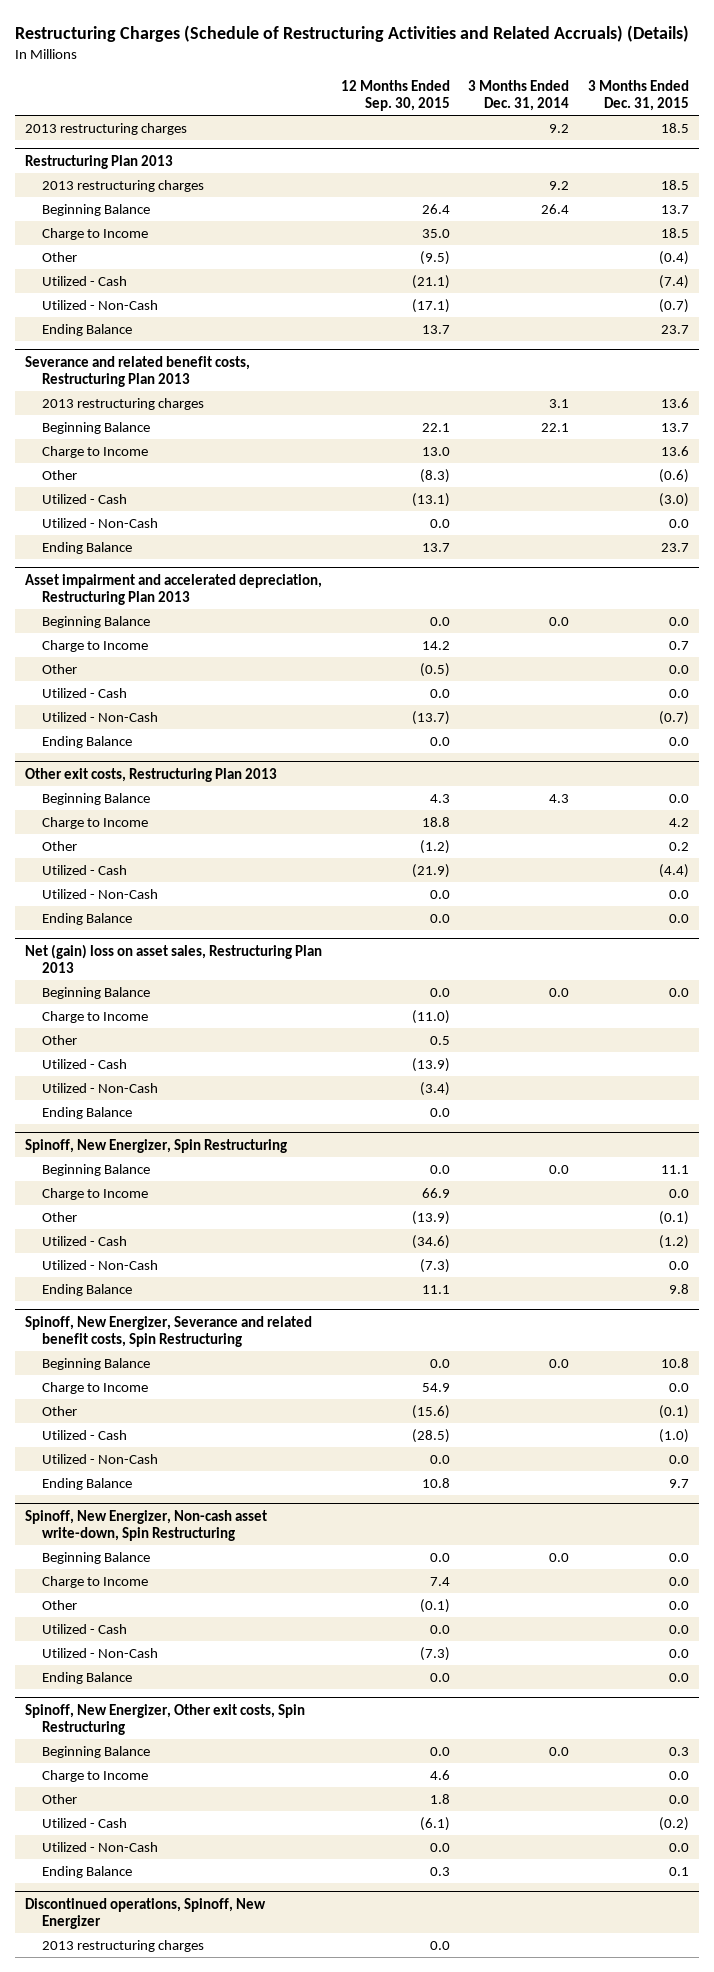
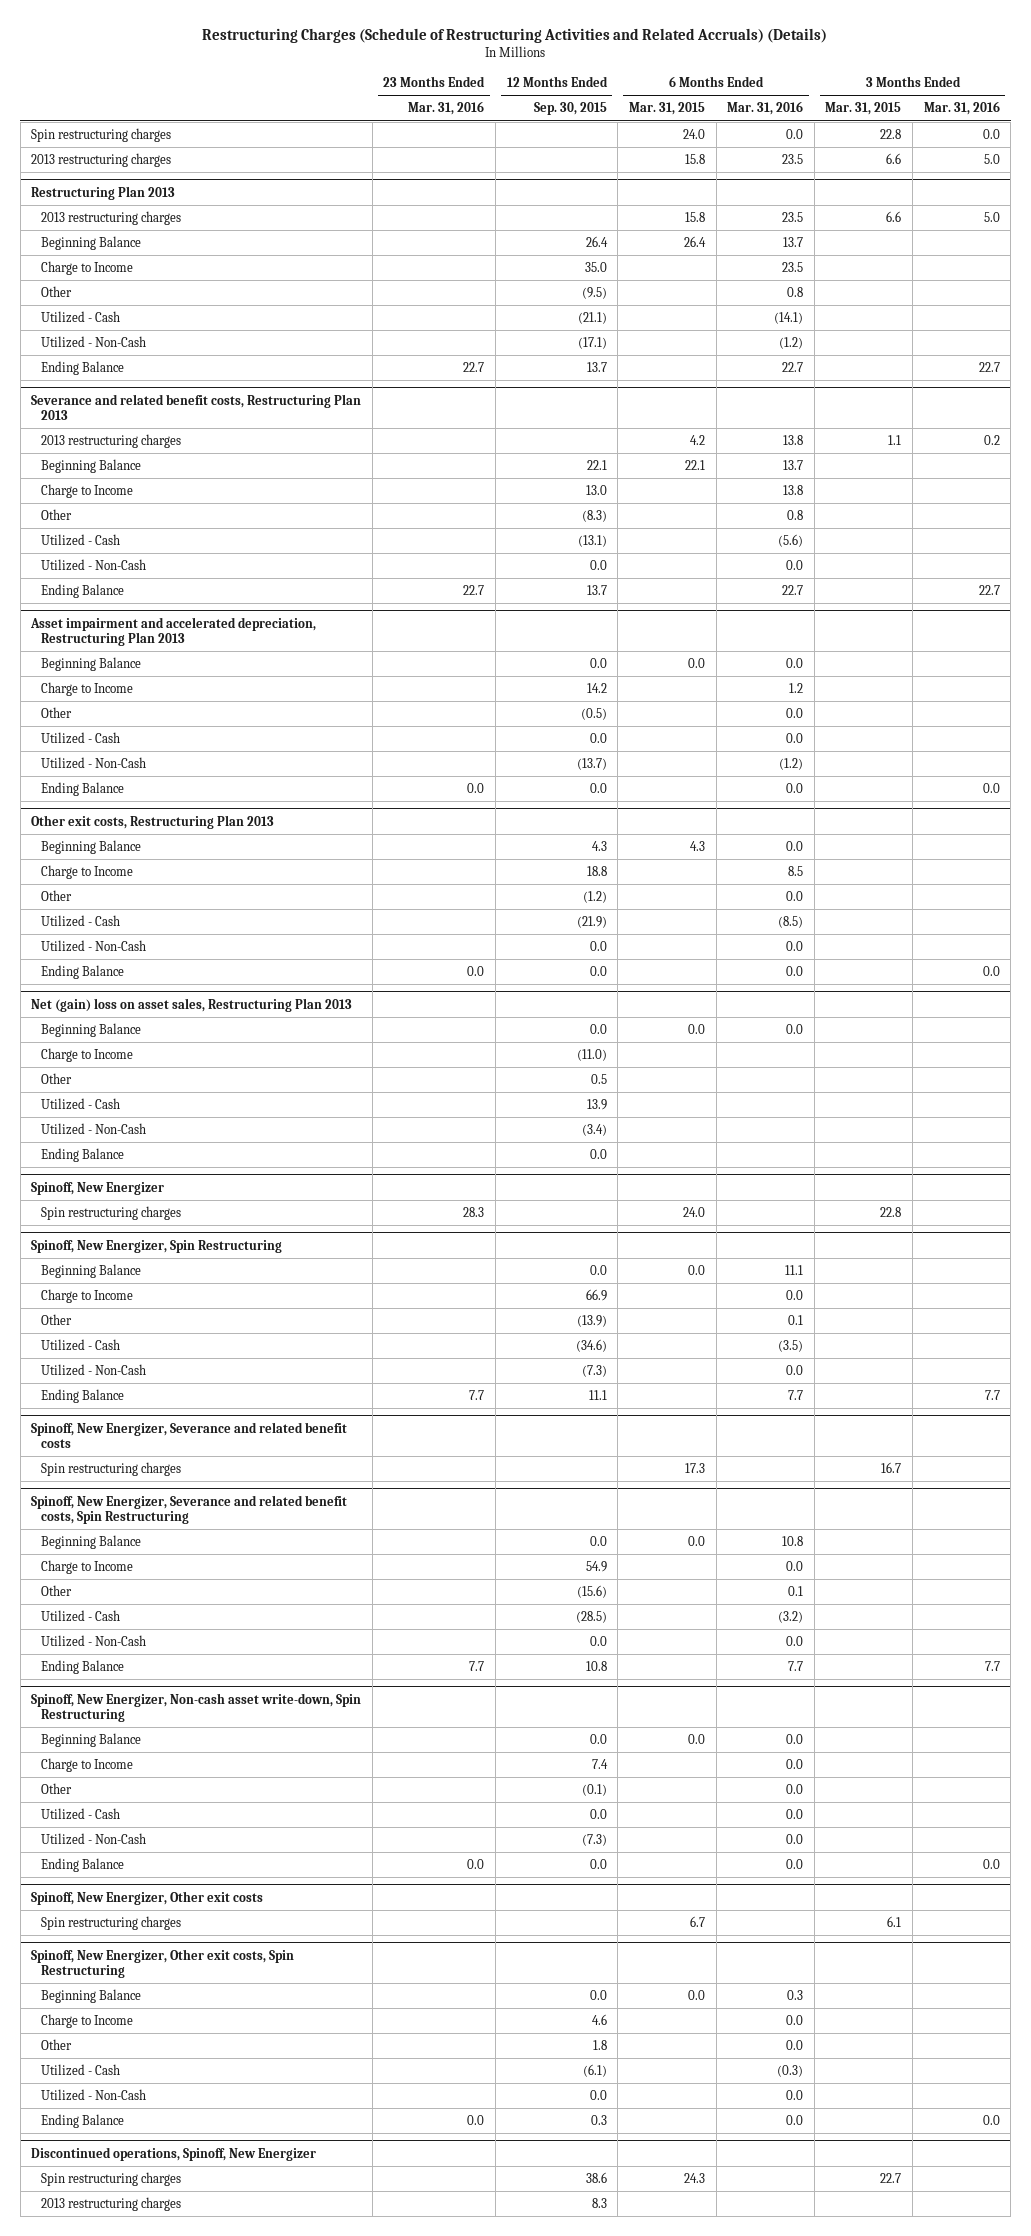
- | 12 Months Ended Sep. 30, 2015 | 3 Months Ended Dec. 31, 2014 | 3 Months Ended Dec. 31, 2015
+ | 23 Months Ended Mar. 31, 2016 | 12 Months Ended Sep. 30, 2015 | 6 Months Ended Mar. 31, 2015 | 6 Months Ended Mar. 31, 2016 | 3 Months Ended Mar. 31, 2015 | 3 Months Ended Mar. 31, 2016
+ Spin restructuring charges | | | 24.0 | 0.0 | 22.8 | 0.0
@ Net (gain) loss on asset sales, Restructuring Plan 2013
- Utilized - Cash | (13.9) | |
+ Utilized - Cash | | 13.9 | | | |
+ Spinoff, New Energizer
+ Spin restructuring charges | 28.3 | | 24.0 | | 22.8 |
+ Spinoff, New Energizer, Severance and related benefit costs
+ Spin restructuring charges | | | 17.3 | | 16.7 |
+ Spinoff, New Energizer, Other exit costs
+ Spin restructuring charges | | | 6.7 | | 6.1 |
@ Discontinued operations, Spinoff, New Energizer
- 2013 restructuring charges | 0.0 | |
+ Spin restructuring charges | | 38.6 | 24.3 | | 22.7 |
+ 2013 restructuring charges | | 8.3 | | | |

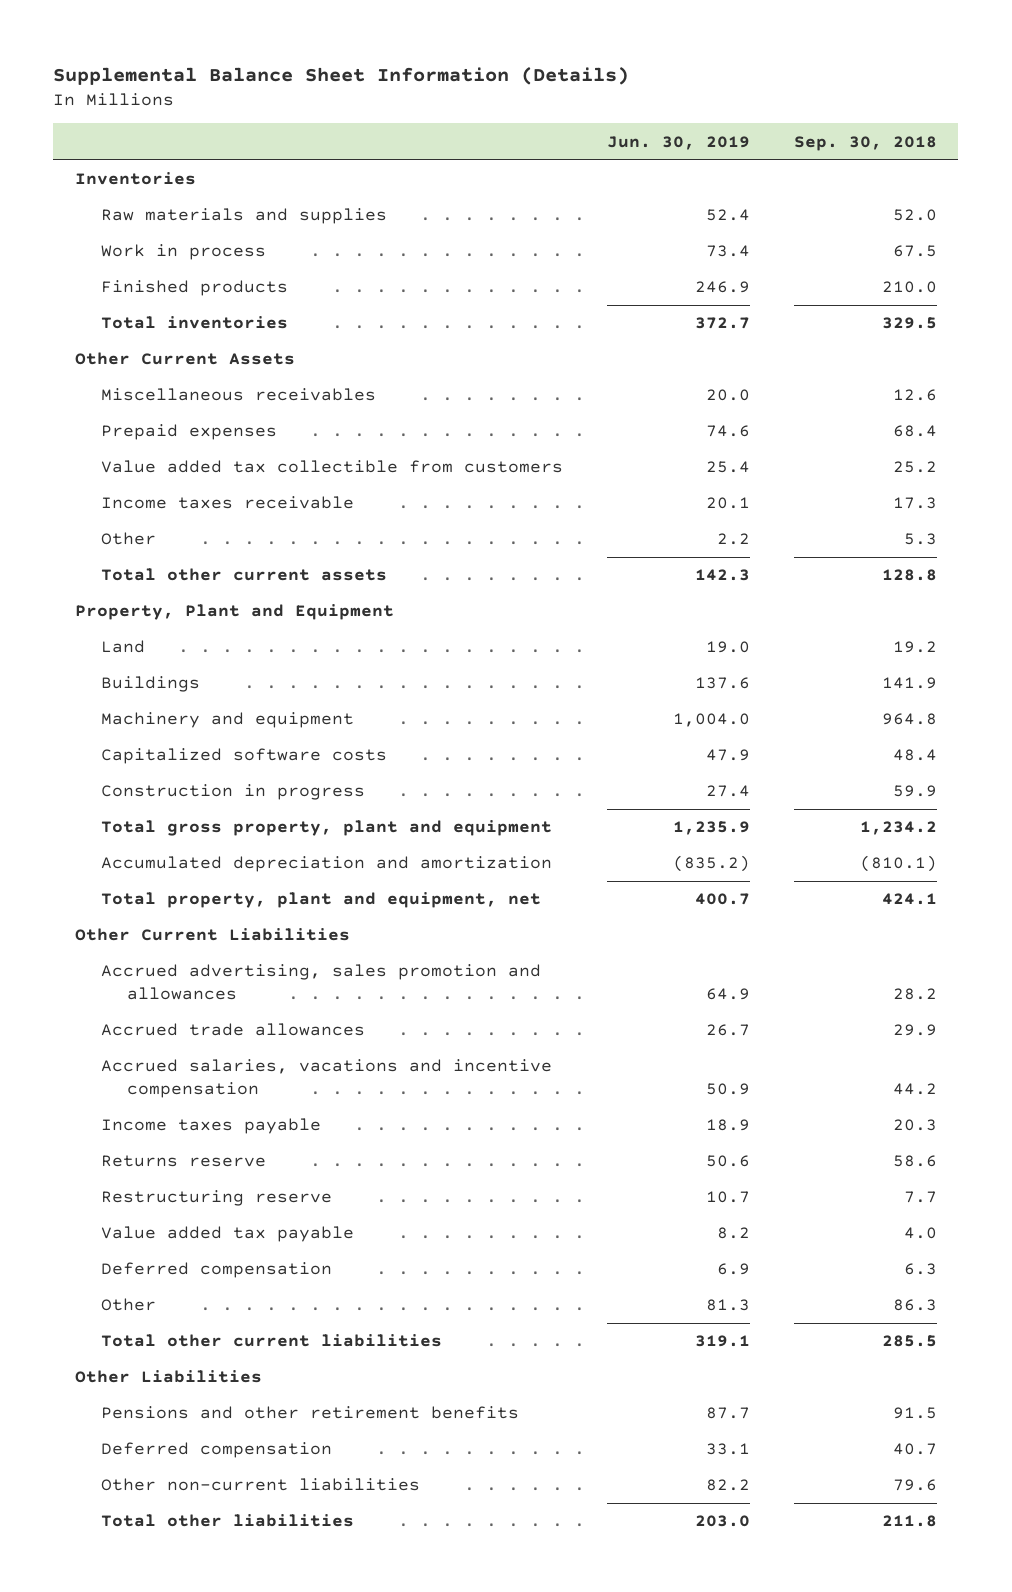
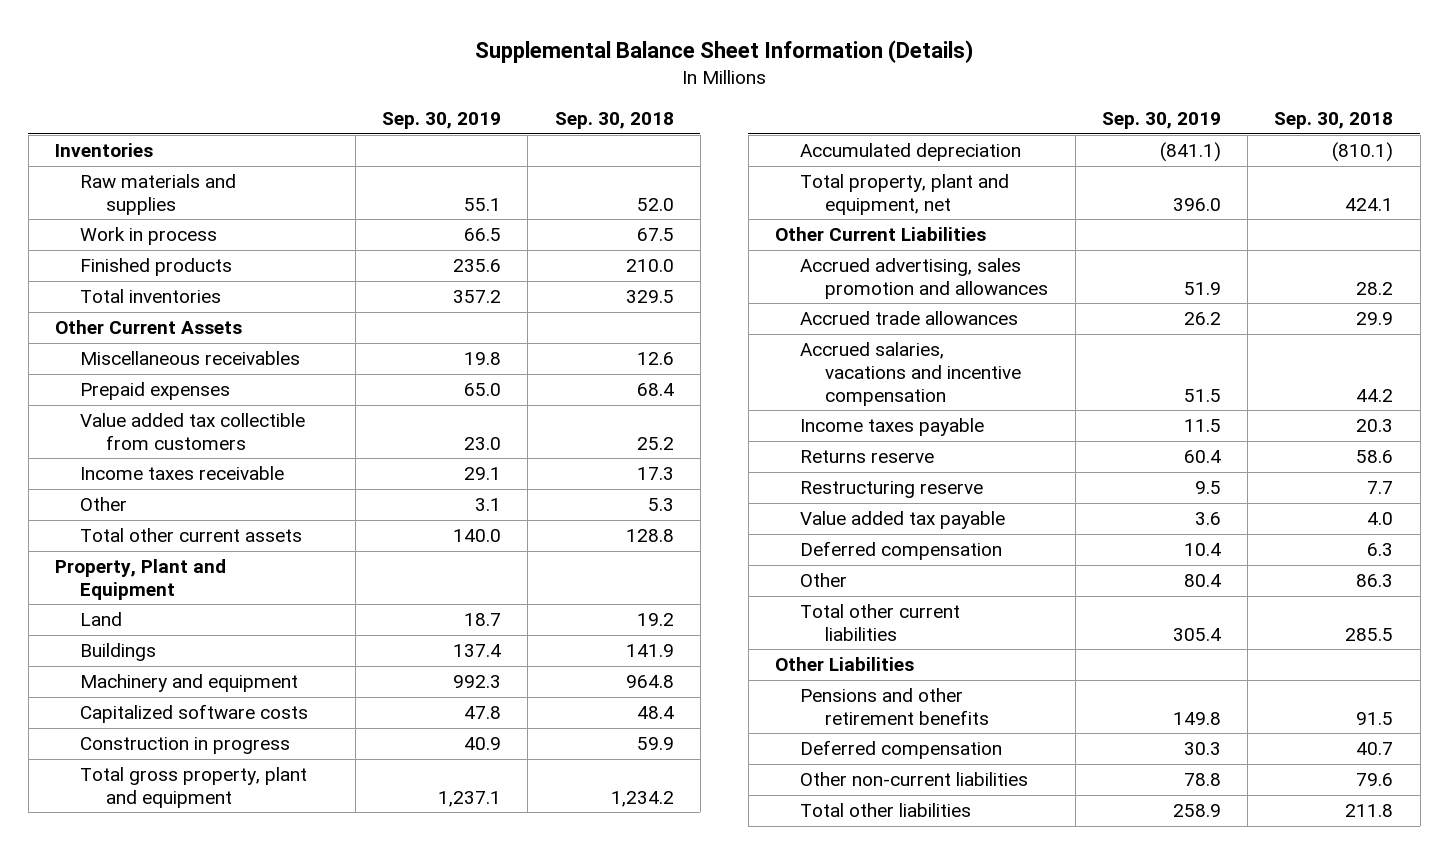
- | Jun. 30, 2019 | Sep. 30, 2018
+ | Sep. 30, 2019 | Sep. 30, 2018
- Accumulated depreciation and amortization | (835.2) | (810.1)
+ Accumulated depreciation | (841.1) | (810.1)

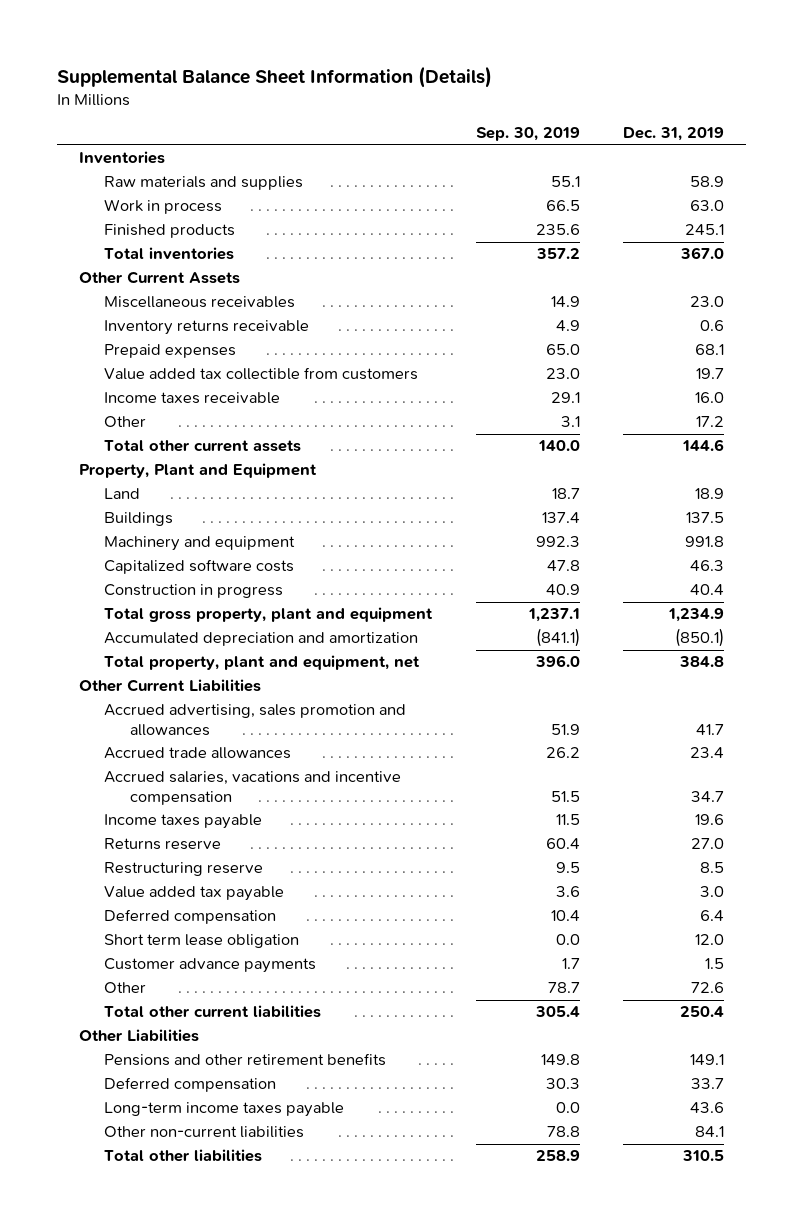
- | Sep. 30, 2019 | Sep. 30, 2018
+ | Sep. 30, 2019 | Dec. 31, 2019
- Miscellaneous receivables | 19.8 | 12.6
+ Miscellaneous receivables | 14.9 | 23.0
+ Inventory returns receivable | 4.9 | 0.6
- Accumulated depreciation | (841.1) | (810.1)
+ Accumulated depreciation and amortization | (841.1) | (850.1)
- Other | 80.4 | 86.3
+ Short term lease obligation | 0.0 | 12.0
+ Customer advance payments | 1.7 | 1.5
+ Other | 78.7 | 72.6
+ Long-term income taxes payable | 0.0 | 43.6

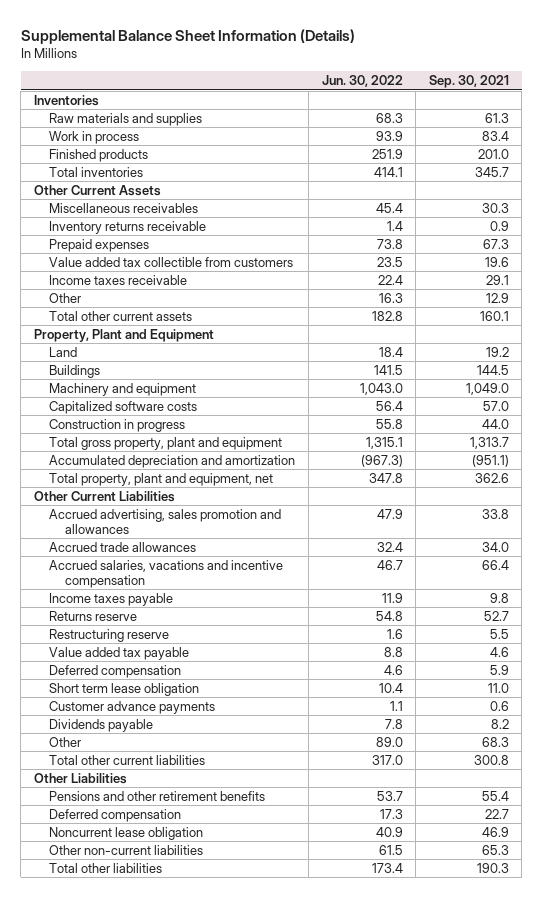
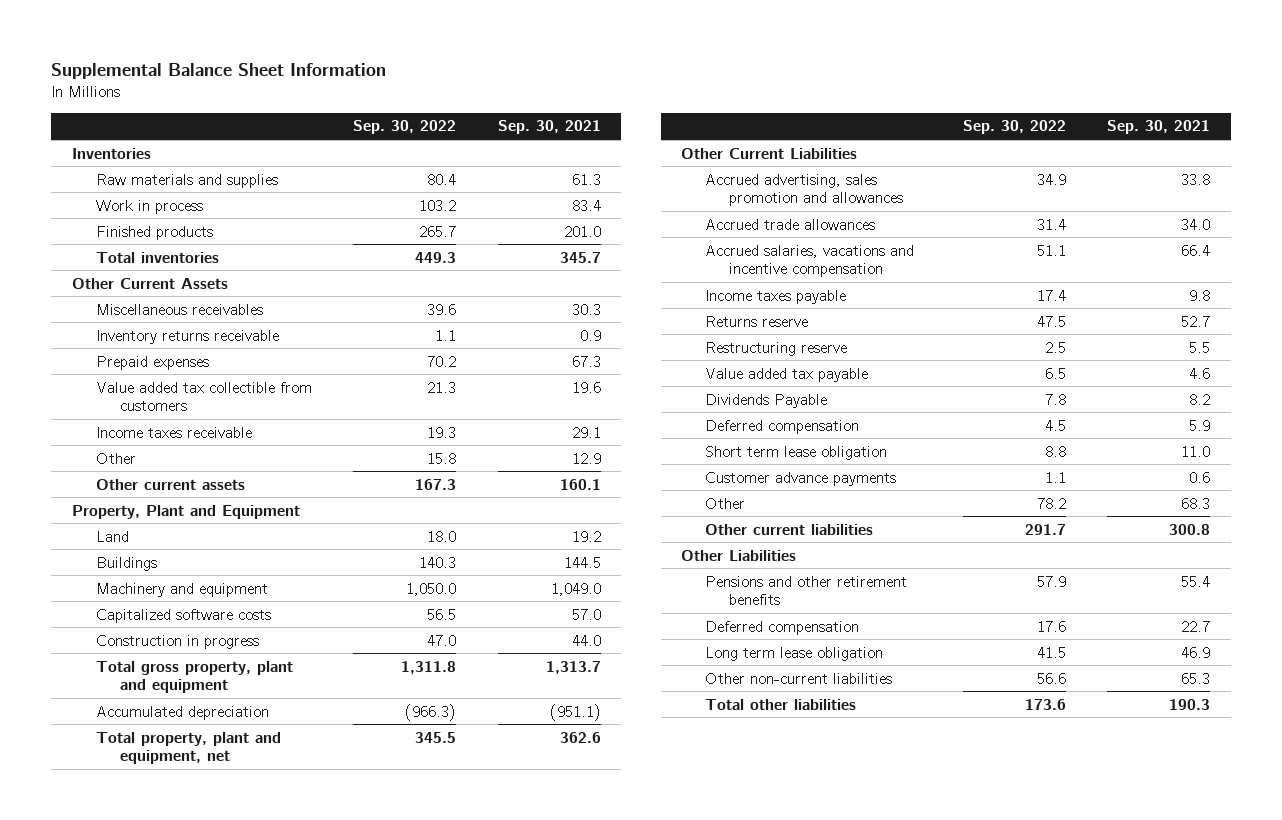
- Supplemental Balance Sheet Information (Details)
+ Supplemental Balance Sheet Information
- | Jun. 30, 2022 | Sep. 30, 2021
+ | Sep. 30, 2022 | Sep. 30, 2021
- Total other current assets | 182.8 | 160.1
+ Other current assets | 167.3 | 160.1
- Accumulated depreciation and amortization | (967.3) | (951.1)
+ Accumulated depreciation | (966.3) | (951.1)
+ Dividends Payable | 7.8 | 8.2
- Dividends payable | 7.8 | 8.2
- Total other current liabilities | 317.0 | 300.8
+ Other current liabilities | 291.7 | 300.8
- Noncurrent lease obligation | 40.9 | 46.9
+ Long term lease obligation | 41.5 | 46.9

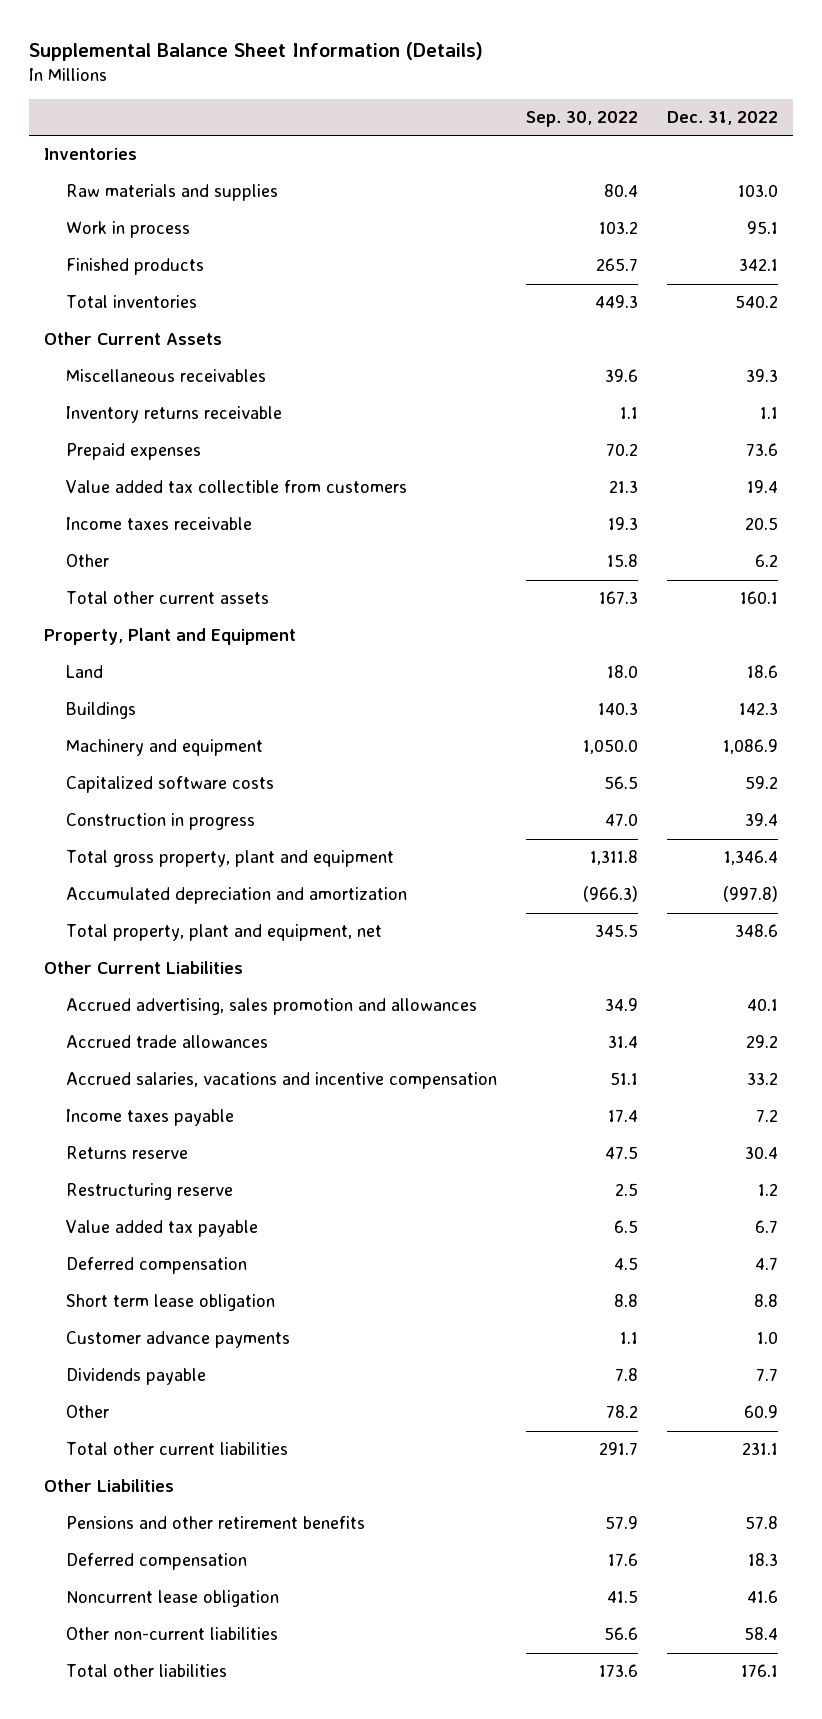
- Supplemental Balance Sheet Information
+ Supplemental Balance Sheet Information (Details)
- | Sep. 30, 2022 | Sep. 30, 2021
+ | Sep. 30, 2022 | Dec. 31, 2022
- Other current assets | 167.3 | 160.1
+ Total other current assets | 167.3 | 160.1
- Accumulated depreciation | (966.3) | (951.1)
+ Accumulated depreciation and amortization | (966.3) | (997.8)
- Dividends Payable | 7.8 | 8.2
+ Dividends payable | 7.8 | 7.7
- Other current liabilities | 291.7 | 300.8
+ Total other current liabilities | 291.7 | 231.1
- Long term lease obligation | 41.5 | 46.9
+ Noncurrent lease obligation | 41.5 | 41.6

